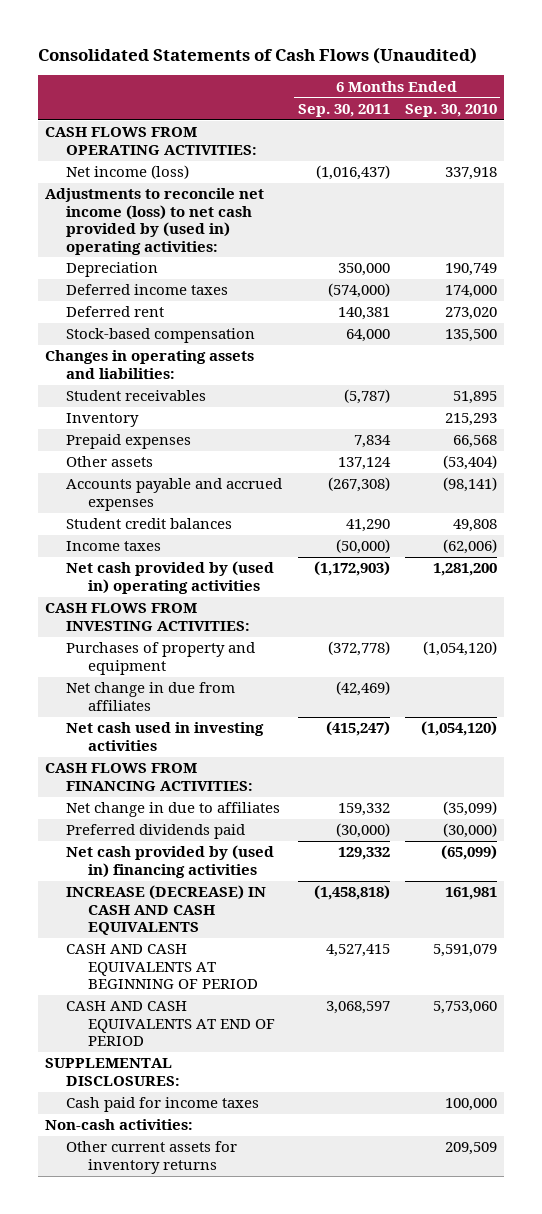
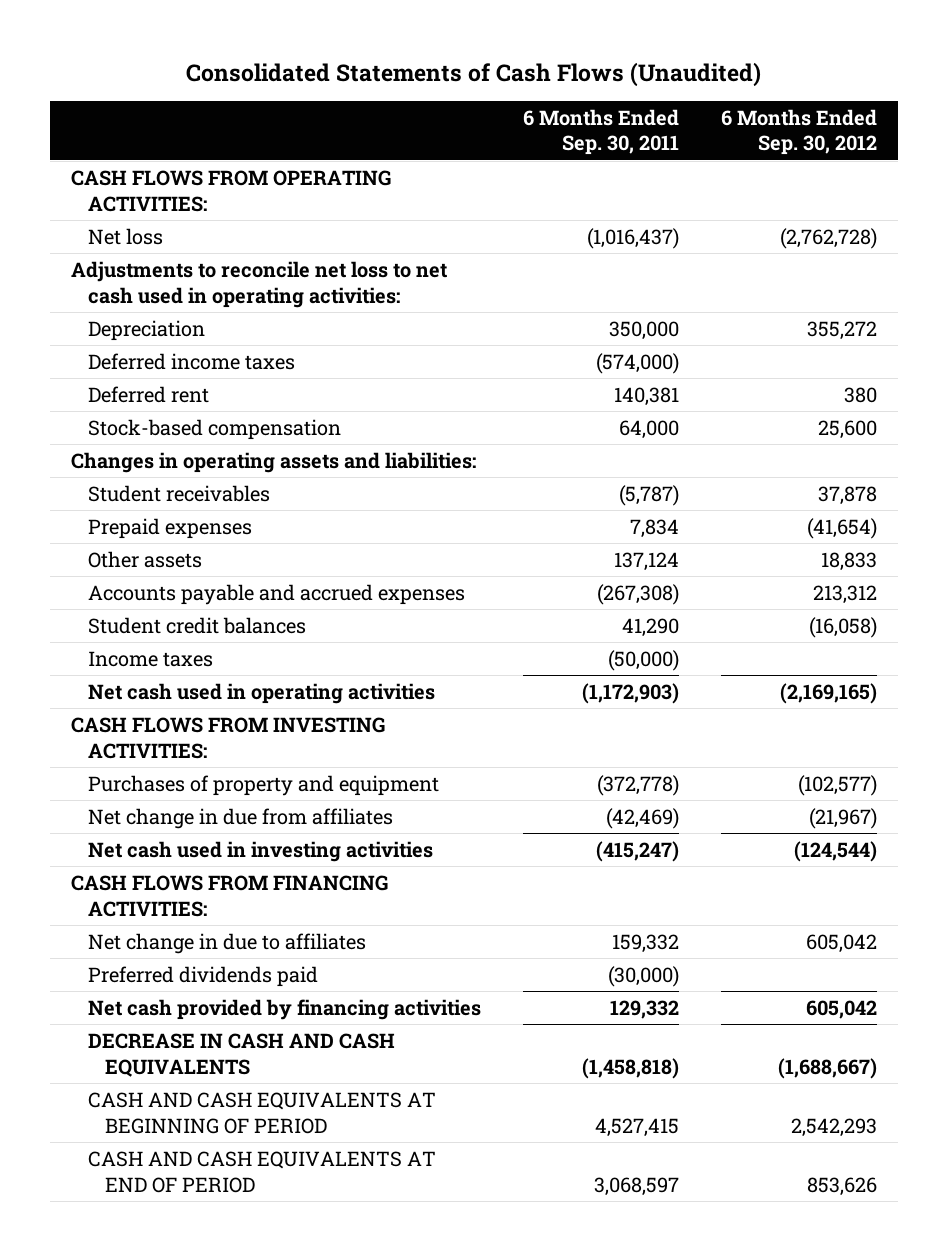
- | 6 Months Ended Sep. 30, 2011 | 6 Months Ended Sep. 30, 2010
+ | 6 Months Ended Sep. 30, 2011 | 6 Months Ended Sep. 30, 2012
- Net income (loss) | (1,016,437) | 337,918
- Adjustments to reconcile net income (loss) to net cash provided by (used in) operating activities:
+ Net loss | (1,016,437) | (2,762,728)
+ Adjustments to reconcile net loss to net cash used in operating activities:
- Inventory | | 215,293
- Net cash provided by (used in) operating activities | (1,172,903) | 1,281,200
+ Net cash used in operating activities | (1,172,903) | (2,169,165)
- Net cash provided by (used in) financing activities | 129,332 | (65,099)
- INCREASE (DECREASE) IN CASH AND CASH EQUIVALENTS | (1,458,818) | 161,981
+ Net cash provided by financing activities | 129,332 | 605,042
+ DECREASE IN CASH AND CASH EQUIVALENTS | (1,458,818) | (1,688,667)
- SUPPLEMENTAL DISCLOSURES:
- Cash paid for income taxes | | 100,000
- Non-cash activities:
- Other current assets for inventory returns | | 209,509

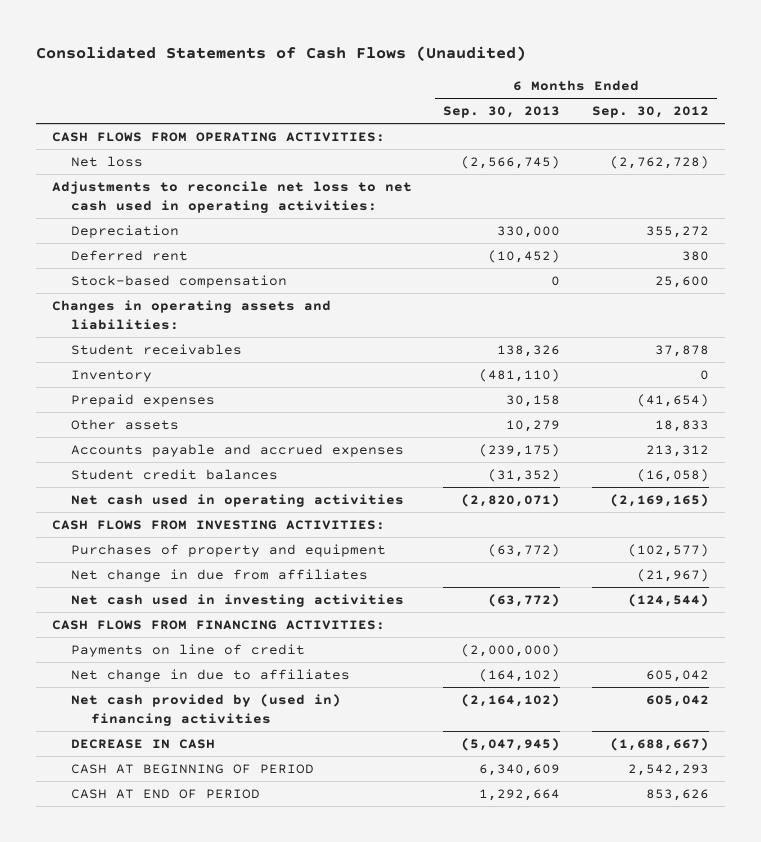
- | 6 Months Ended Sep. 30, 2011 | 6 Months Ended Sep. 30, 2012
+ | 6 Months Ended Sep. 30, 2013 | 6 Months Ended Sep. 30, 2012
- Deferred income taxes | (574,000) |
+ Inventory | (481,110) | 0
- Income taxes | (50,000) |
+ Payments on line of credit | (2,000,000) |
- Preferred dividends paid | (30,000) |
- Net cash provided by financing activities | 129,332 | 605,042
- DECREASE IN CASH AND CASH EQUIVALENTS | (1,458,818) | (1,688,667)
- CASH AND CASH EQUIVALENTS AT BEGINNING OF PERIOD | 4,527,415 | 2,542,293
- CASH AND CASH EQUIVALENTS AT END OF PERIOD | 3,068,597 | 853,626
+ Net cash provided by (used in) financing activities | (2,164,102) | 605,042
+ DECREASE IN CASH | (5,047,945) | (1,688,667)
+ CASH AT BEGINNING OF PERIOD | 6,340,609 | 2,542,293
+ CASH AT END OF PERIOD | 1,292,664 | 853,626

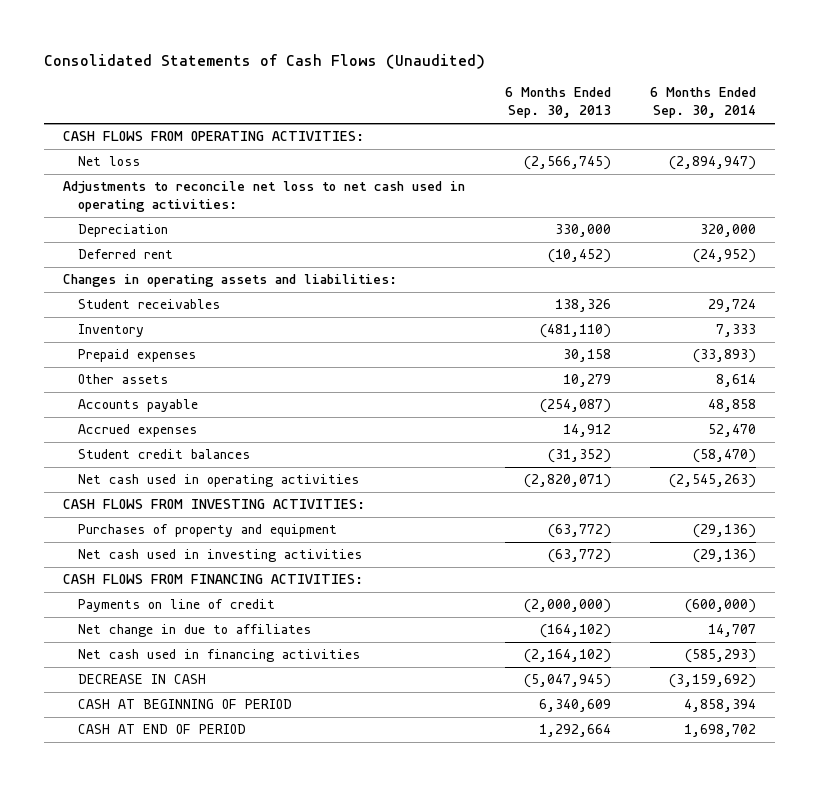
- | 6 Months Ended Sep. 30, 2013 | 6 Months Ended Sep. 30, 2012
+ | 6 Months Ended Sep. 30, 2013 | 6 Months Ended Sep. 30, 2014
- Stock-based compensation | 0 | 25,600
- Accounts payable and accrued expenses | (239,175) | 213,312
+ Accounts payable | (254,087) | 48,858
+ Accrued expenses | 14,912 | 52,470
- Net change in due from affiliates | | (21,967)
- Net cash provided by (used in) financing activities | (2,164,102) | 605,042
+ Net cash used in financing activities | (2,164,102) | (585,293)

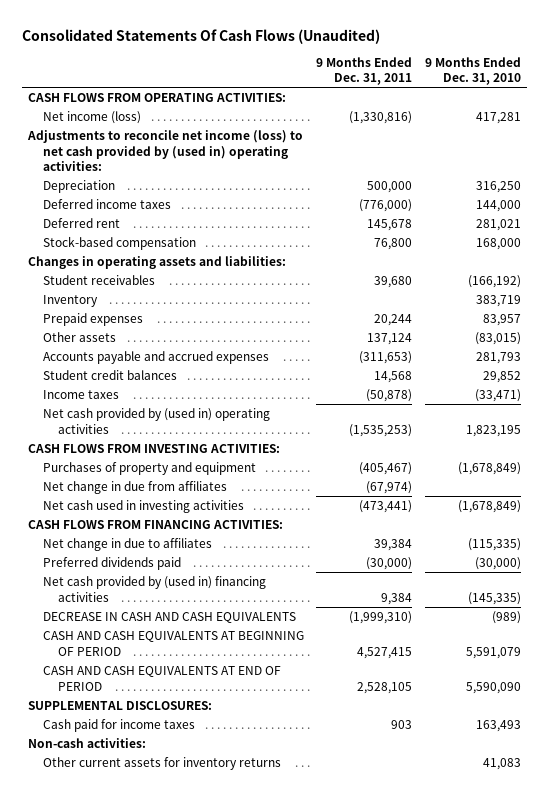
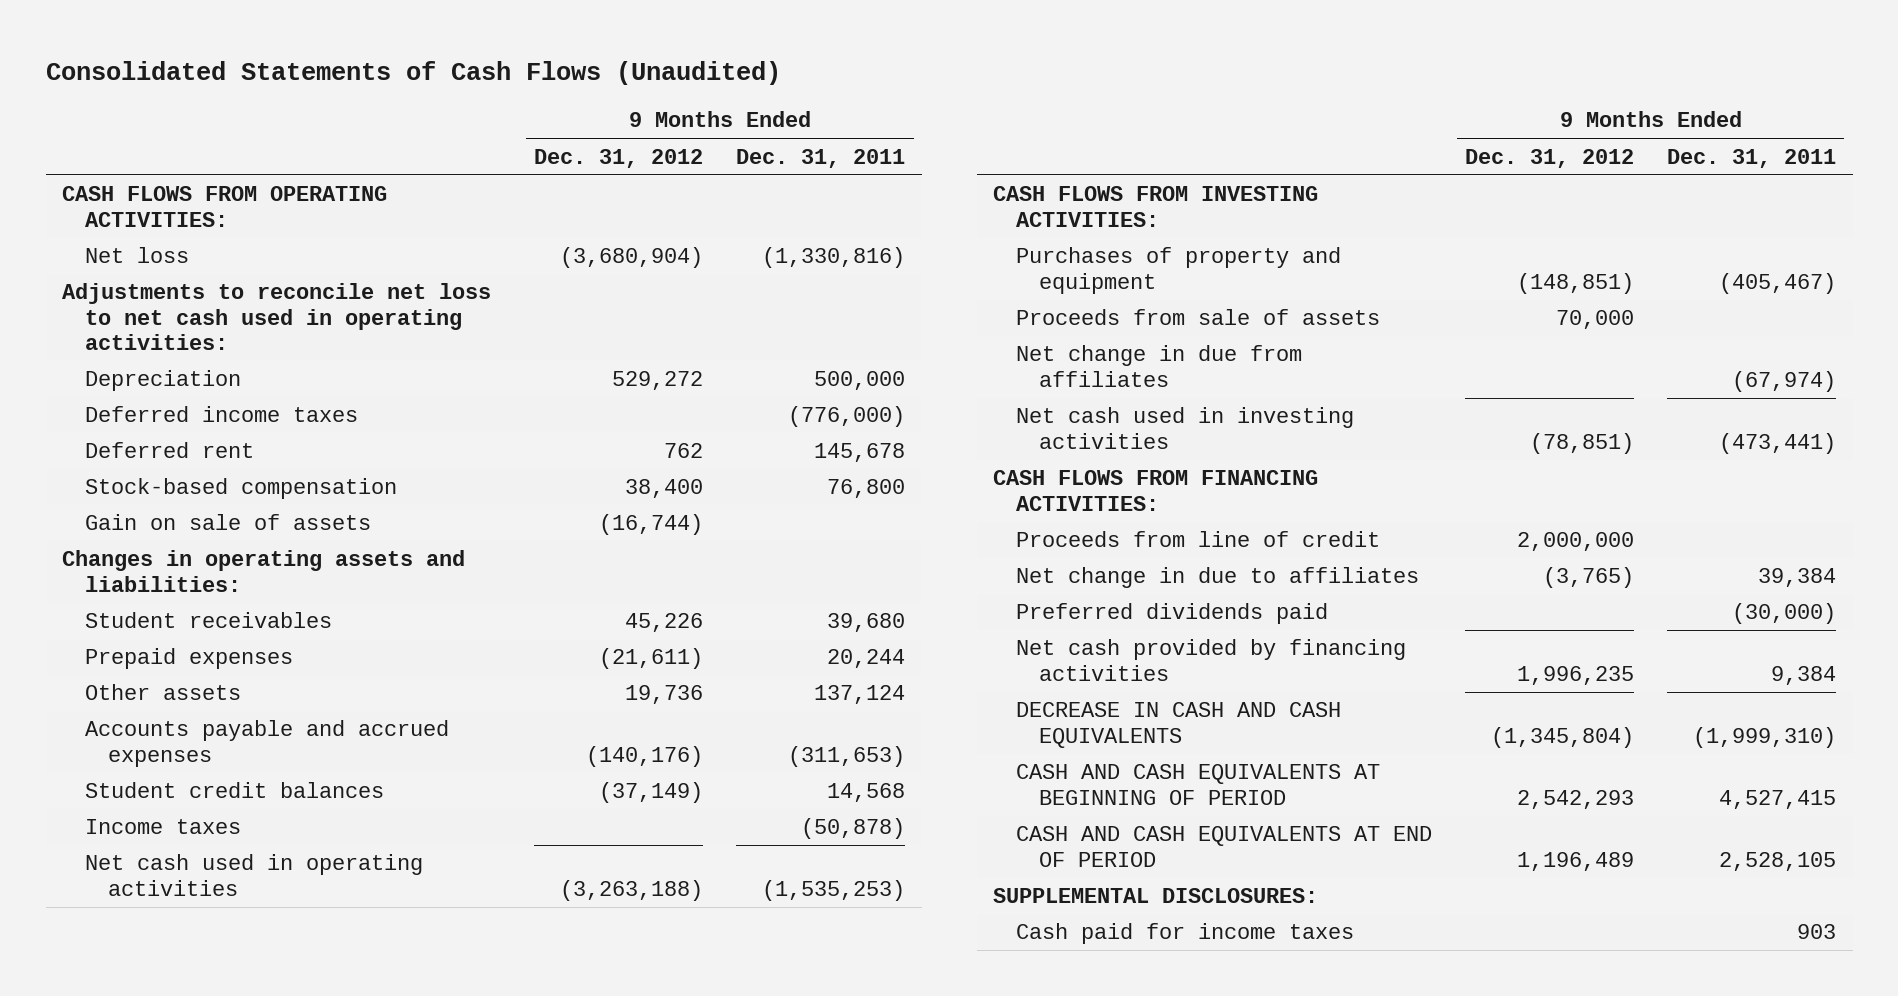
- Consolidated Statements Of Cash Flows (Unaudited)
+ Consolidated Statements of Cash Flows (Unaudited)
- | 9 Months Ended Dec. 31, 2011 | 9 Months Ended Dec. 31, 2010
+ | 9 Months Ended Dec. 31, 2012 | 9 Months Ended Dec. 31, 2011
- Net income (loss) | (1,330,816) | 417,281
- Adjustments to reconcile net income (loss) to net cash provided by (used in) operating activities:
+ Net loss | (3,680,904) | (1,330,816)
+ Adjustments to reconcile net loss to net cash used in operating activities:
+ Gain on sale of assets | (16,744) |
- Inventory | | 383,719
- Net cash provided by (used in) operating activities | (1,535,253) | 1,823,195
+ Net cash used in operating activities | (3,263,188) | (1,535,253)
+ Proceeds from sale of assets | 70,000 |
+ Proceeds from line of credit | 2,000,000 |
- Net cash provided by (used in) financing activities | 9,384 | (145,335)
+ Net cash provided by financing activities | 1,996,235 | 9,384
- Non-cash activities:
- Other current assets for inventory returns | | 41,083

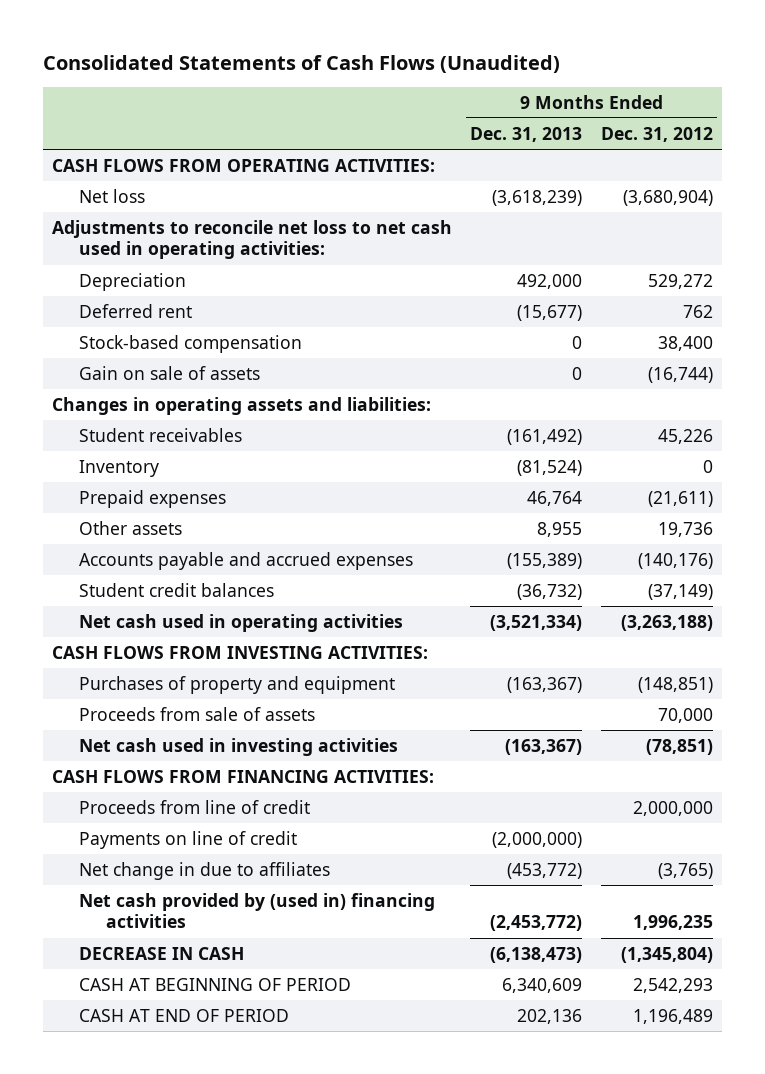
- | 9 Months Ended Dec. 31, 2012 | 9 Months Ended Dec. 31, 2011
+ | 9 Months Ended Dec. 31, 2013 | 9 Months Ended Dec. 31, 2012
- Deferred income taxes | | (776,000)
+ Inventory | (81,524) | 0
- Income taxes | | (50,878)
- Net change in due from affiliates | | (67,974)
+ Payments on line of credit | (2,000,000) |
- Preferred dividends paid | | (30,000)
- Net cash provided by financing activities | 1,996,235 | 9,384
- DECREASE IN CASH AND CASH EQUIVALENTS | (1,345,804) | (1,999,310)
- CASH AND CASH EQUIVALENTS AT BEGINNING OF PERIOD | 2,542,293 | 4,527,415
- CASH AND CASH EQUIVALENTS AT END OF PERIOD | 1,196,489 | 2,528,105
- SUPPLEMENTAL DISCLOSURES:
- Cash paid for income taxes | | 903
+ Net cash provided by (used in) financing activities | (2,453,772) | 1,996,235
+ DECREASE IN CASH | (6,138,473) | (1,345,804)
+ CASH AT BEGINNING OF PERIOD | 6,340,609 | 2,542,293
+ CASH AT END OF PERIOD | 202,136 | 1,196,489

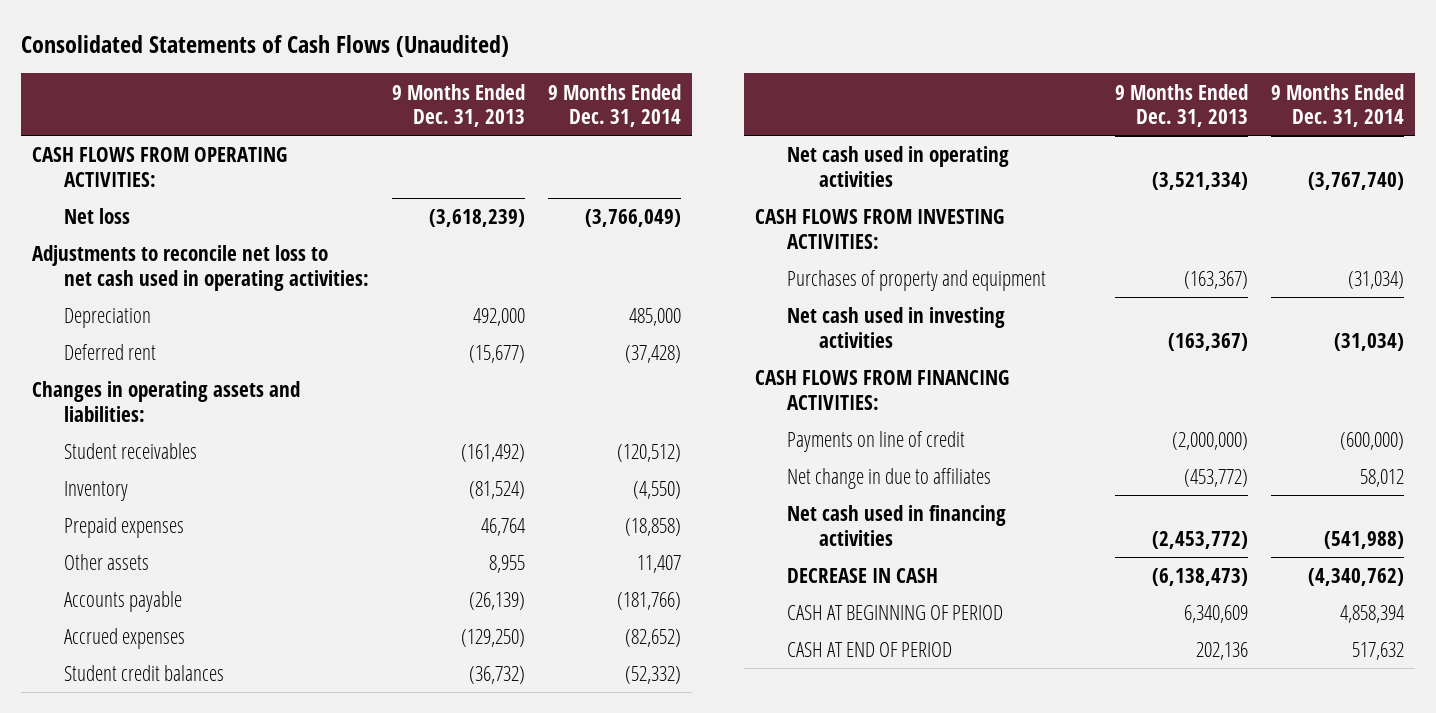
- | 9 Months Ended Dec. 31, 2013 | 9 Months Ended Dec. 31, 2012
+ | 9 Months Ended Dec. 31, 2013 | 9 Months Ended Dec. 31, 2014
- Stock-based compensation | 0 | 38,400
- Gain on sale of assets | 0 | (16,744)
- Accounts payable and accrued expenses | (155,389) | (140,176)
+ Accounts payable | (26,139) | (181,766)
+ Accrued expenses | (129,250) | (82,652)
- Proceeds from sale of assets | | 70,000
- Proceeds from line of credit | | 2,000,000
- Net cash provided by (used in) financing activities | (2,453,772) | 1,996,235
+ Net cash used in financing activities | (2,453,772) | (541,988)

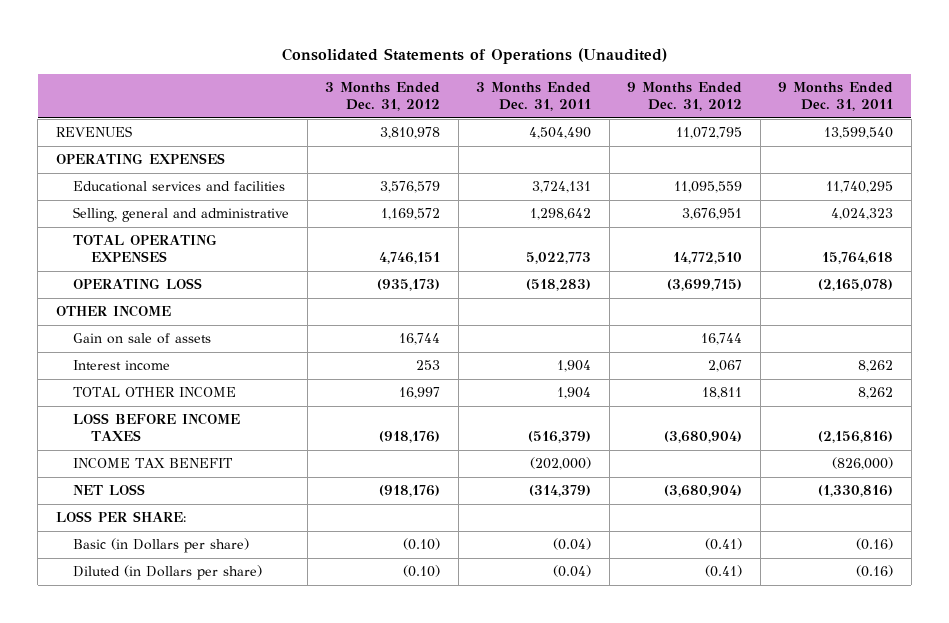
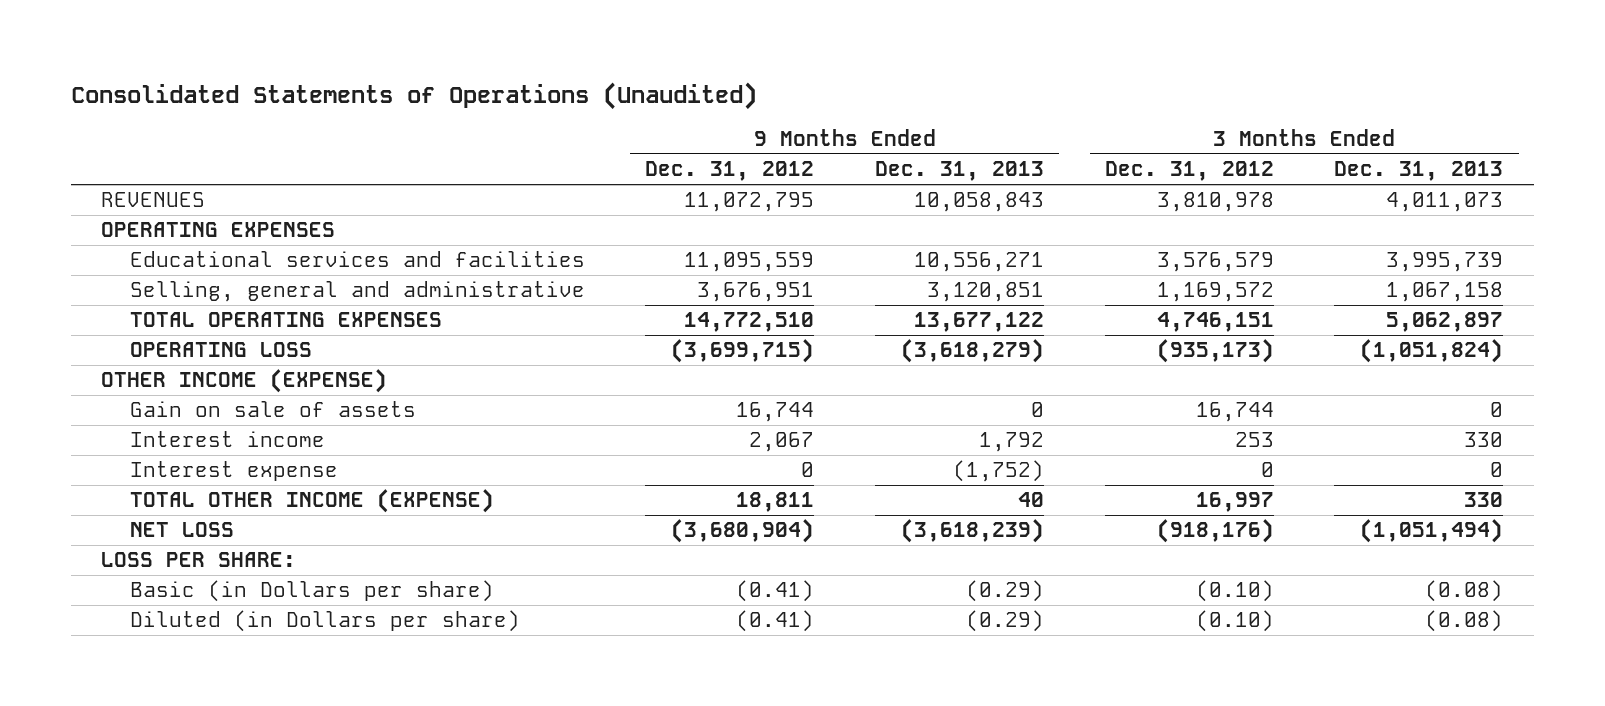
- | 3 Months Ended Dec. 31, 2012 | 3 Months Ended Dec. 31, 2011 | 9 Months Ended Dec. 31, 2012 | 9 Months Ended Dec. 31, 2011
+ | 9 Months Ended Dec. 31, 2012 | 9 Months Ended Dec. 31, 2013 | 3 Months Ended Dec. 31, 2012 | 3 Months Ended Dec. 31, 2013
- OTHER INCOME
+ OTHER INCOME (EXPENSE)
- TOTAL OTHER INCOME | 16,997 | 1,904 | 18,811 | 8,262
- LOSS BEFORE INCOME TAXES | (918,176) | (516,379) | (3,680,904) | (2,156,816)
- INCOME TAX BENEFIT | | (202,000) | | (826,000)
+ Interest expense | 0 | (1,752) | 0 | 0
+ TOTAL OTHER INCOME (EXPENSE) | 18,811 | 40 | 16,997 | 330

